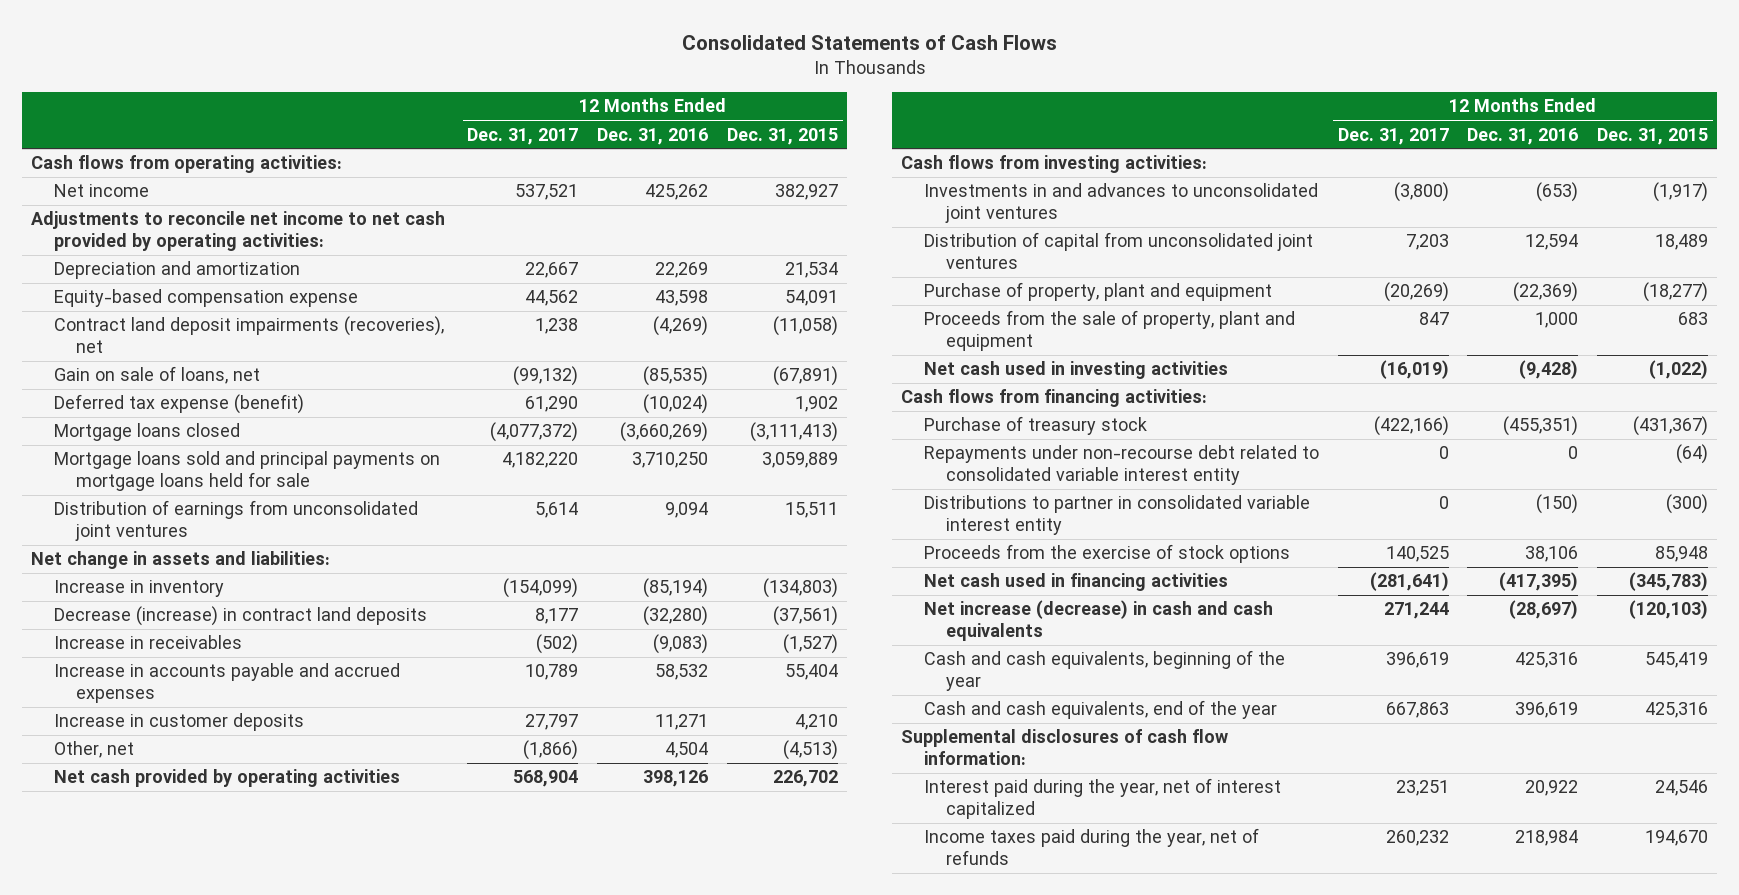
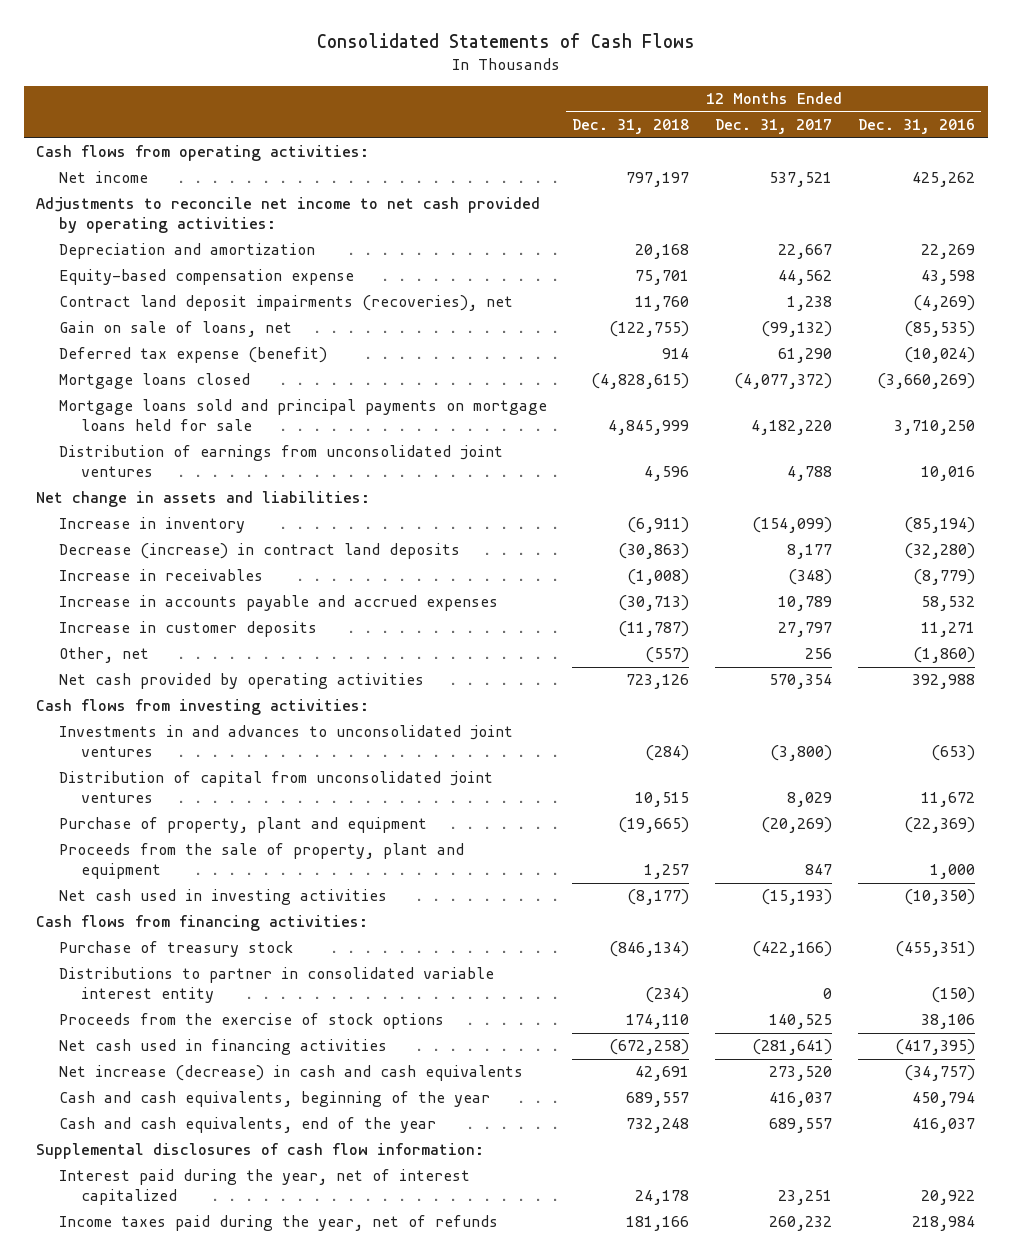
- | 12 Months Ended Dec. 31, 2017 | 12 Months Ended Dec. 31, 2016 | 12 Months Ended Dec. 31, 2015
+ | 12 Months Ended Dec. 31, 2018 | 12 Months Ended Dec. 31, 2017 | 12 Months Ended Dec. 31, 2016
- Distribution of earnings from unconsolidated joint ventures | 5,614 | 9,094 | 15,511
+ Distribution of earnings from unconsolidated joint ventures | 4,596 | 4,788 | 10,016
- Increase in receivables | (502) | (9,083) | (1,527)
+ Increase in receivables | (1,008) | (348) | (8,779)
- Other, net | (1,866) | 4,504 | (4,513)
- Net cash provided by operating activities | 568,904 | 398,126 | 226,702
+ Other, net | (557) | 256 | (1,860)
+ Net cash provided by operating activities | 723,126 | 570,354 | 392,988
- Distribution of capital from unconsolidated joint ventures | 7,203 | 12,594 | 18,489
+ Distribution of capital from unconsolidated joint ventures | 10,515 | 8,029 | 11,672
- Net cash used in investing activities | (16,019) | (9,428) | (1,022)
+ Net cash used in investing activities | (8,177) | (15,193) | (10,350)
- Repayments under non-recourse debt related to consolidated variable interest entity | 0 | 0 | (64)
- Net increase (decrease) in cash and cash equivalents | 271,244 | (28,697) | (120,103)
- Cash and cash equivalents, beginning of the year | 396,619 | 425,316 | 545,419
- Cash and cash equivalents, end of the year | 667,863 | 396,619 | 425,316
+ Net increase (decrease) in cash and cash equivalents | 42,691 | 273,520 | (34,757)
+ Cash and cash equivalents, beginning of the year | 689,557 | 416,037 | 450,794
+ Cash and cash equivalents, end of the year | 732,248 | 689,557 | 416,037

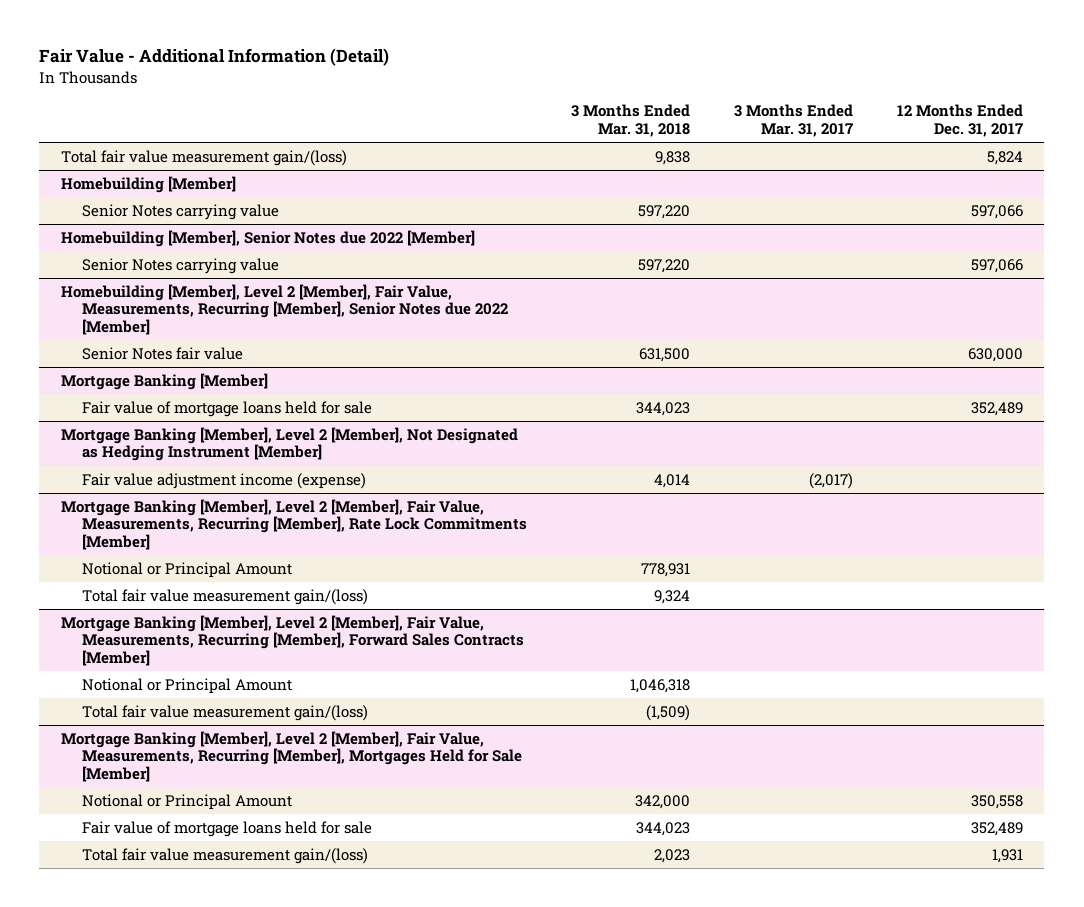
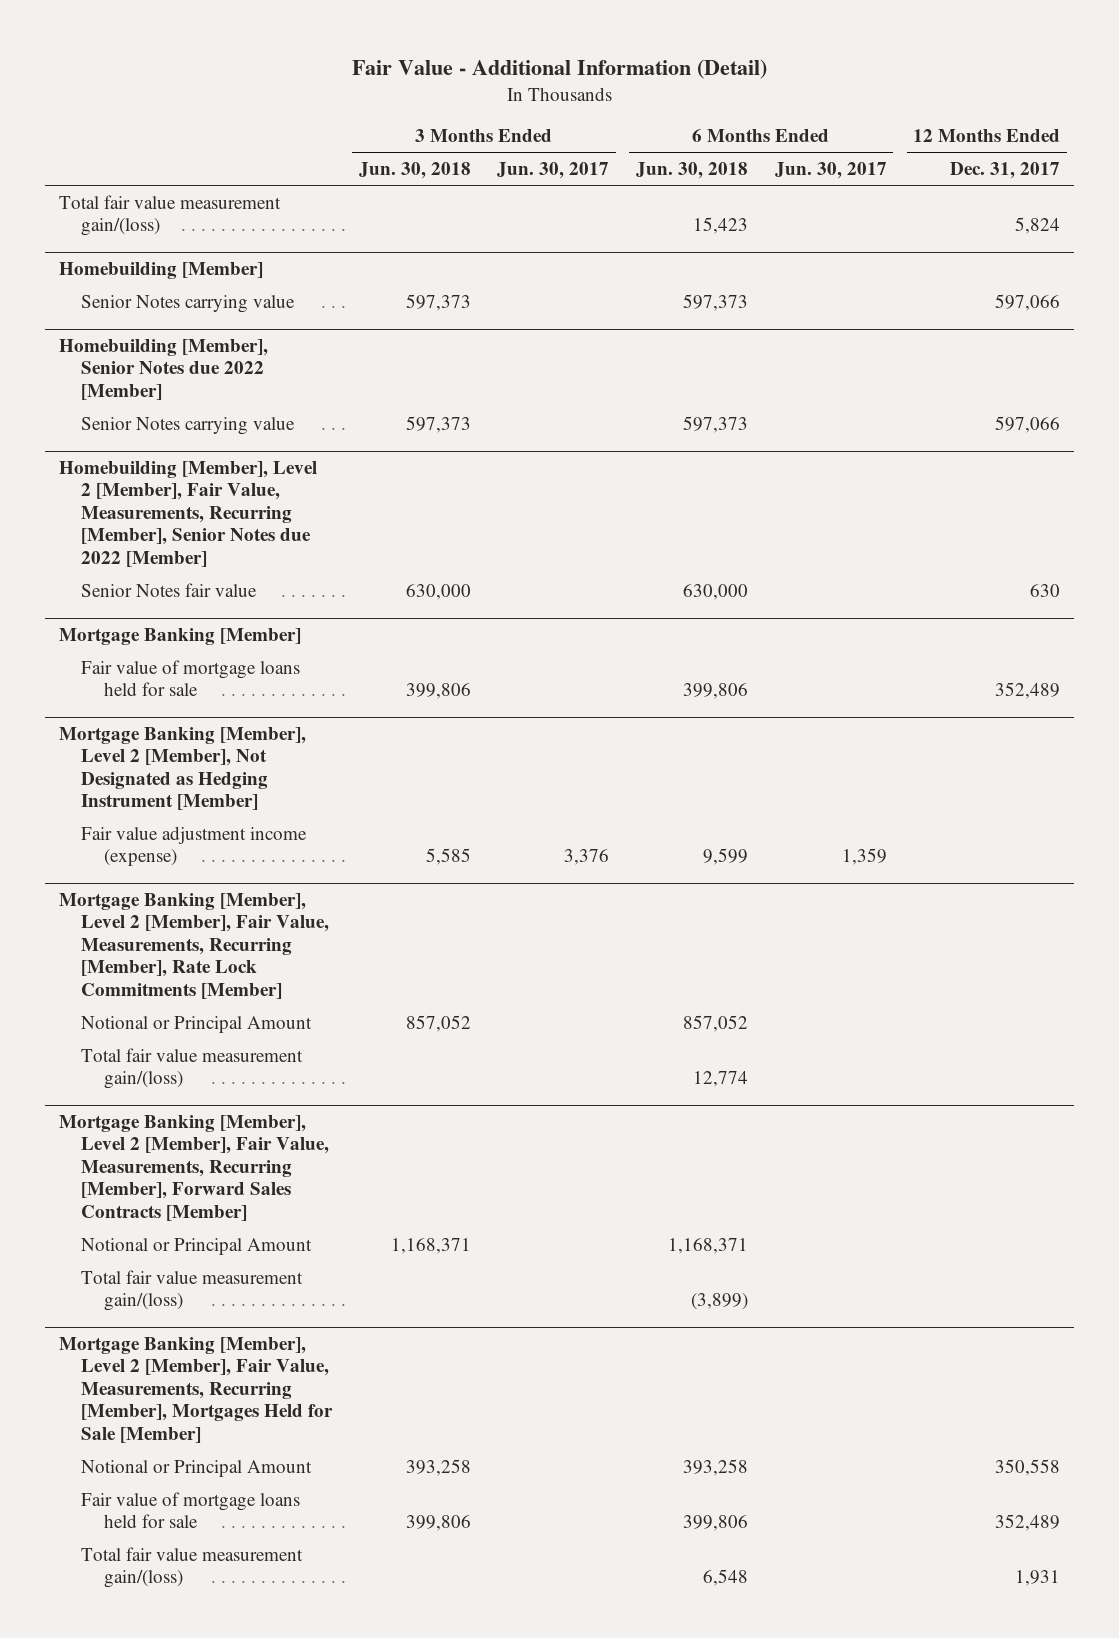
- | 3 Months Ended Mar. 31, 2018 | 3 Months Ended Mar. 31, 2017 | 12 Months Ended Dec. 31, 2017
+ | 3 Months Ended Jun. 30, 2018 | 3 Months Ended Jun. 30, 2017 | 6 Months Ended Jun. 30, 2018 | 6 Months Ended Jun. 30, 2017 | 12 Months Ended Dec. 31, 2017
@ Homebuilding [Member], Level 2 [Member], Fair Value, Measurements, Recurring [Member], Senior Notes due 2022 [Member]
- Senior Notes fair value | 631,500 | | 630,000
+ Senior Notes fair value | 630,000 | | 630,000 | | 630

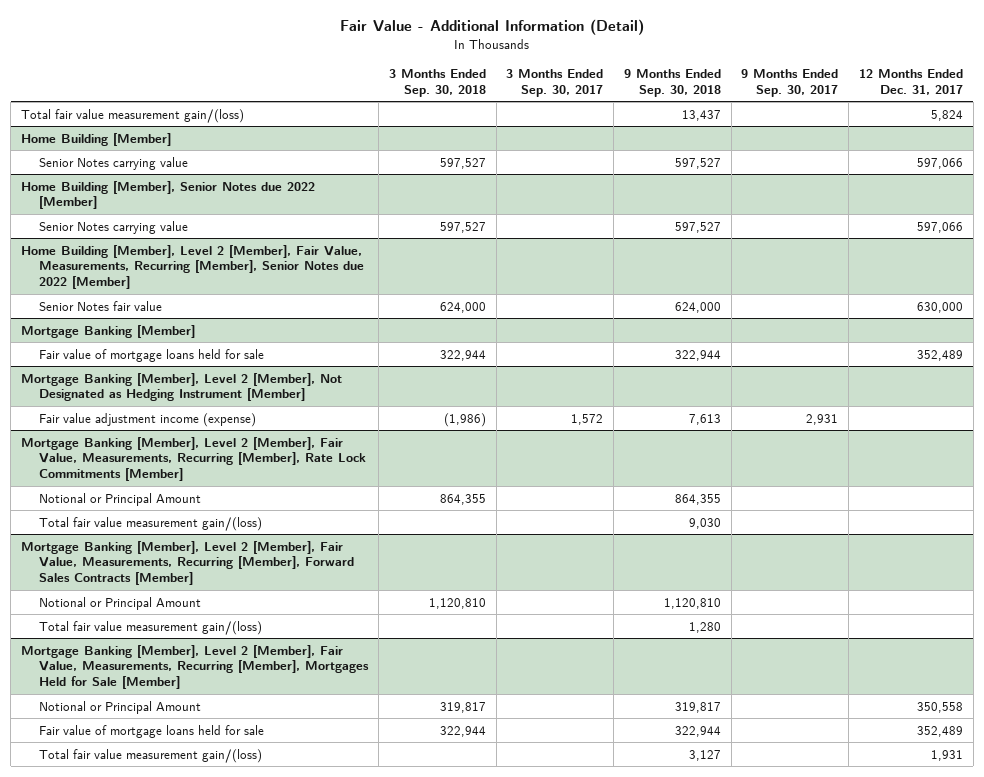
- | 3 Months Ended Jun. 30, 2018 | 3 Months Ended Jun. 30, 2017 | 6 Months Ended Jun. 30, 2018 | 6 Months Ended Jun. 30, 2017 | 12 Months Ended Dec. 31, 2017
+ | 3 Months Ended Sep. 30, 2018 | 3 Months Ended Sep. 30, 2017 | 9 Months Ended Sep. 30, 2018 | 9 Months Ended Sep. 30, 2017 | 12 Months Ended Dec. 31, 2017
- Homebuilding [Member]
+ Home Building [Member]
- Homebuilding [Member], Senior Notes due 2022 [Member]
+ Home Building [Member], Senior Notes due 2022 [Member]
- Homebuilding [Member], Level 2 [Member], Fair Value, Measurements, Recurring [Member], Senior Notes due 2022 [Member]
- Senior Notes fair value | 630,000 | | 630,000 | | 630
+ Home Building [Member], Level 2 [Member], Fair Value, Measurements, Recurring [Member], Senior Notes due 2022 [Member]
+ Senior Notes fair value | 624,000 | | 624,000 | | 630,000

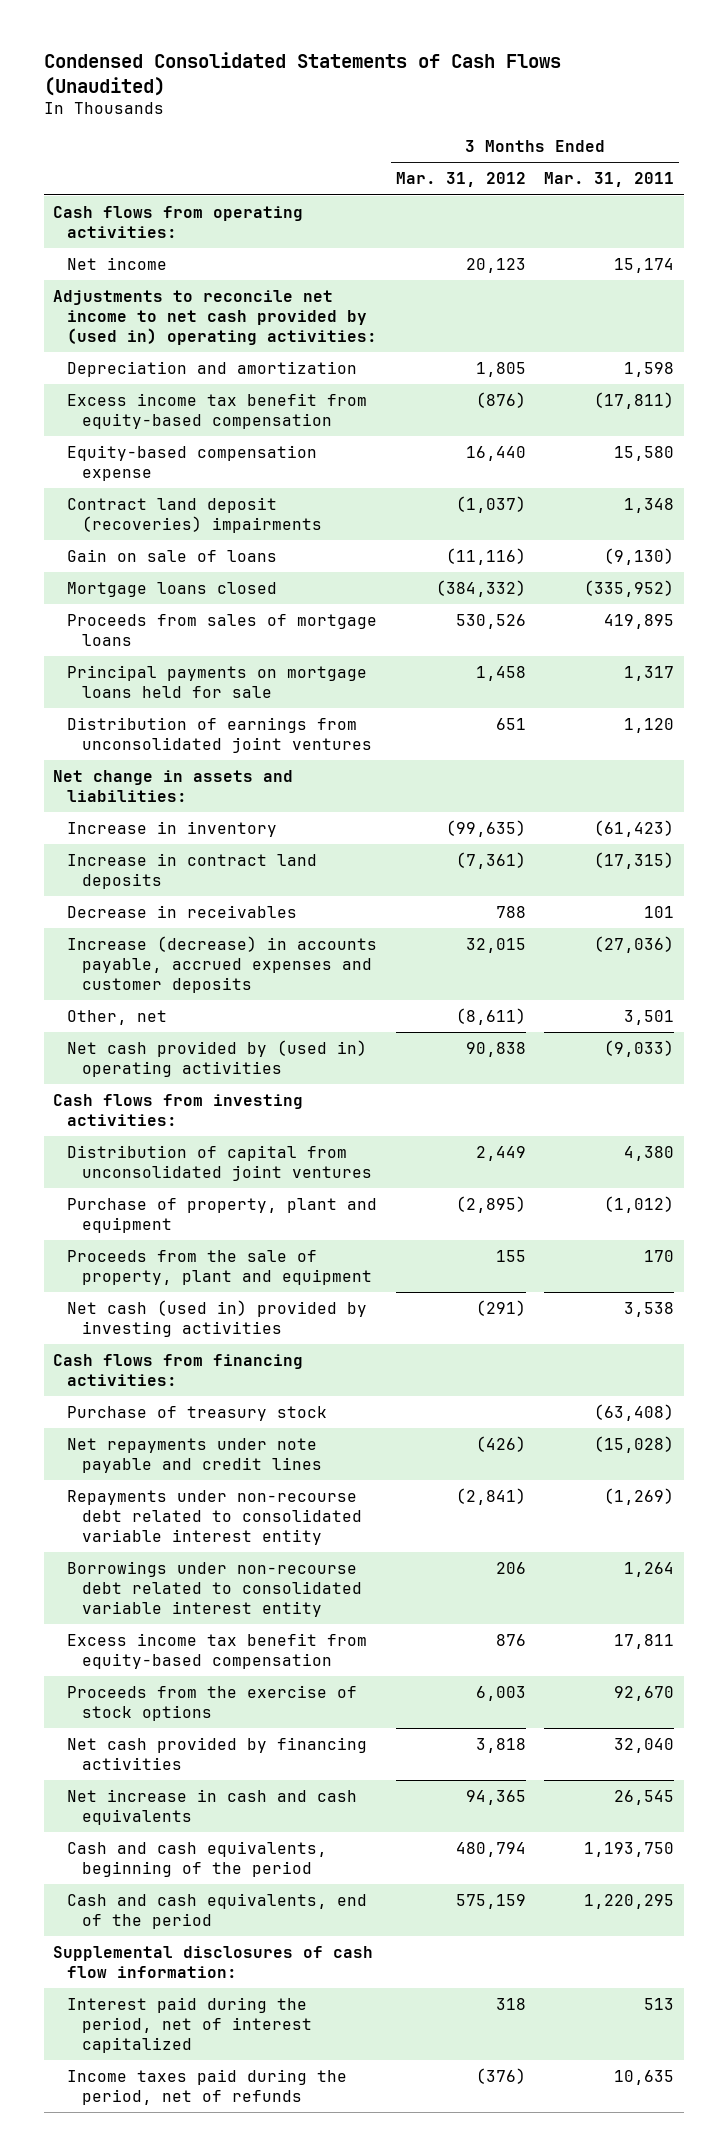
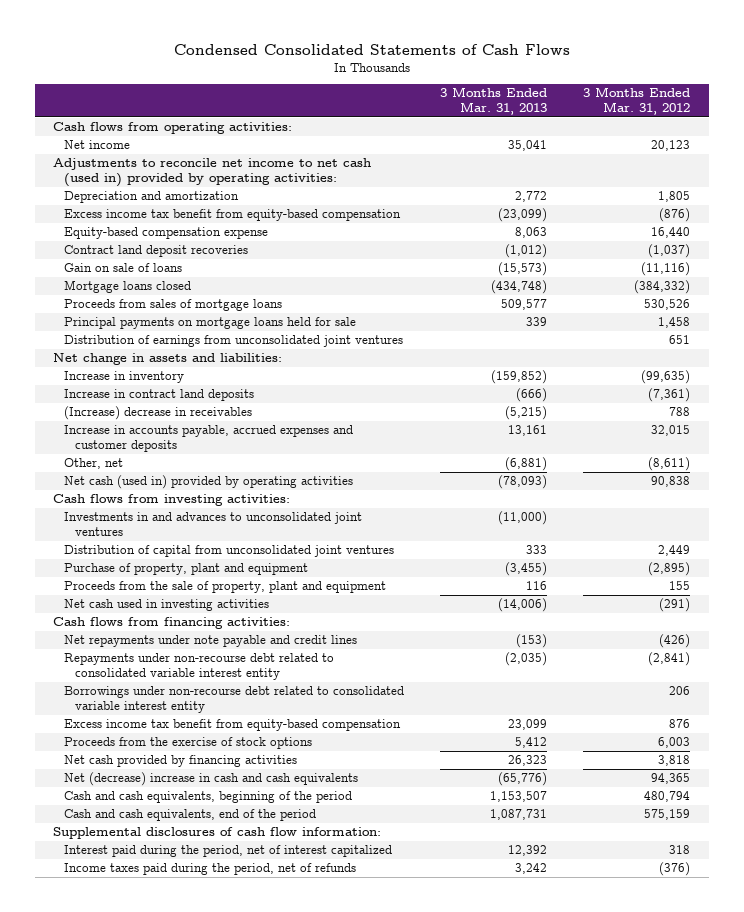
- Condensed Consolidated Statements of Cash Flows (Unaudited)
+ Condensed Consolidated Statements of Cash Flows
- | 3 Months Ended Mar. 31, 2012 | 3 Months Ended Mar. 31, 2011
+ | 3 Months Ended Mar. 31, 2013 | 3 Months Ended Mar. 31, 2012
- Adjustments to reconcile net income to net cash provided by (used in) operating activities:
+ Adjustments to reconcile net income to net cash (used in) provided by operating activities:
- Contract land deposit (recoveries) impairments | (1,037) | 1,348
+ Contract land deposit recoveries | (1,012) | (1,037)
- Decrease in receivables | 788 | 101
- Increase (decrease) in accounts payable, accrued expenses and customer deposits | 32,015 | (27,036)
+ (Increase) decrease in receivables | (5,215) | 788
+ Increase in accounts payable, accrued expenses and customer deposits | 13,161 | 32,015
- Net cash provided by (used in) operating activities | 90,838 | (9,033)
+ Net cash (used in) provided by operating activities | (78,093) | 90,838
+ Investments in and advances to unconsolidated joint ventures | (11,000) |
- Net cash (used in) provided by investing activities | (291) | 3,538
+ Net cash used in investing activities | (14,006) | (291)
- Purchase of treasury stock | | (63,408)
- Net increase in cash and cash equivalents | 94,365 | 26,545
+ Net (decrease) increase in cash and cash equivalents | (65,776) | 94,365

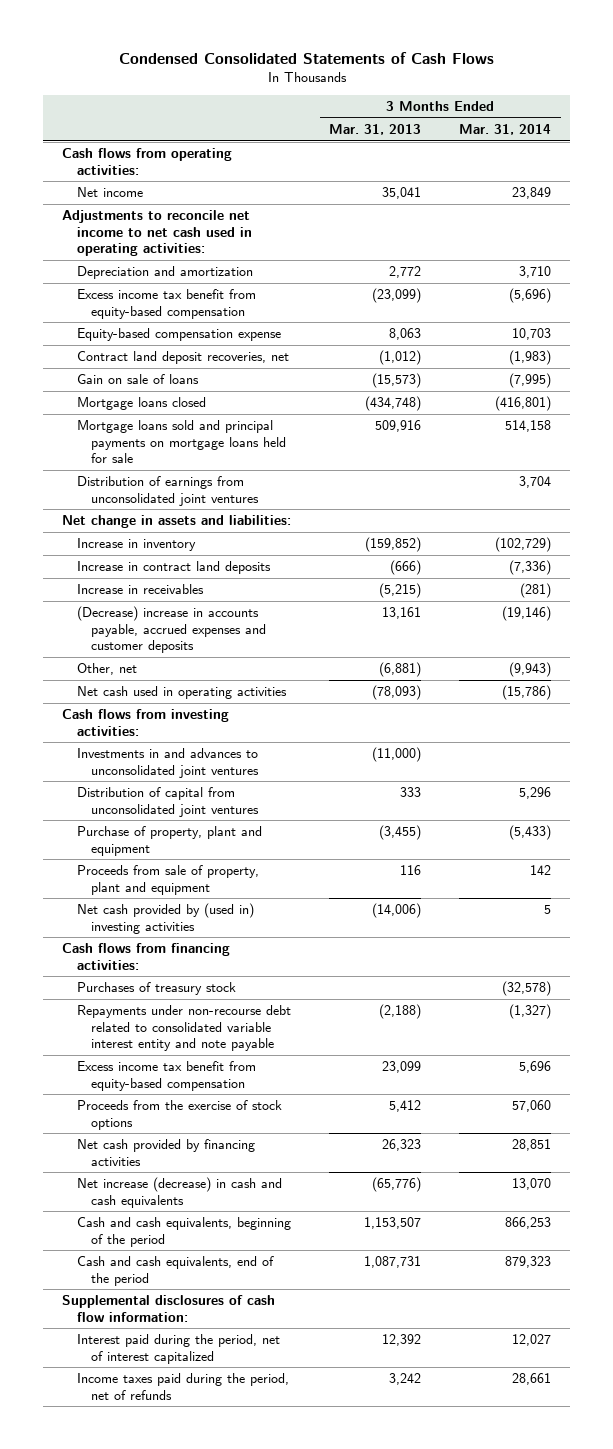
- | 3 Months Ended Mar. 31, 2013 | 3 Months Ended Mar. 31, 2012
+ | 3 Months Ended Mar. 31, 2013 | 3 Months Ended Mar. 31, 2014
- Adjustments to reconcile net income to net cash (used in) provided by operating activities:
+ Adjustments to reconcile net income to net cash used in operating activities:
- Contract land deposit recoveries | (1,012) | (1,037)
+ Contract land deposit recoveries, net | (1,012) | (1,983)
- Proceeds from sales of mortgage loans | 509,577 | 530,526
- Principal payments on mortgage loans held for sale | 339 | 1,458
+ Mortgage loans sold and principal payments on mortgage loans held for sale | 509,916 | 514,158
- (Increase) decrease in receivables | (5,215) | 788
- Increase in accounts payable, accrued expenses and customer deposits | 13,161 | 32,015
+ Increase in receivables | (5,215) | (281)
+ (Decrease) increase in accounts payable, accrued expenses and customer deposits | 13,161 | (19,146)
- Net cash (used in) provided by operating activities | (78,093) | 90,838
+ Net cash used in operating activities | (78,093) | (15,786)
- Proceeds from the sale of property, plant and equipment | 116 | 155
- Net cash used in investing activities | (14,006) | (291)
+ Proceeds from sale of property, plant and equipment | 116 | 142
+ Net cash provided by (used in) investing activities | (14,006) | 5
- Net repayments under note payable and credit lines | (153) | (426)
- Repayments under non-recourse debt related to consolidated variable interest entity | (2,035) | (2,841)
- Borrowings under non-recourse debt related to consolidated variable interest entity | | 206
+ Purchases of treasury stock | | (32,578)
+ Repayments under non-recourse debt related to consolidated variable interest entity and note payable | (2,188) | (1,327)
- Net (decrease) increase in cash and cash equivalents | (65,776) | 94,365
+ Net increase (decrease) in cash and cash equivalents | (65,776) | 13,070

